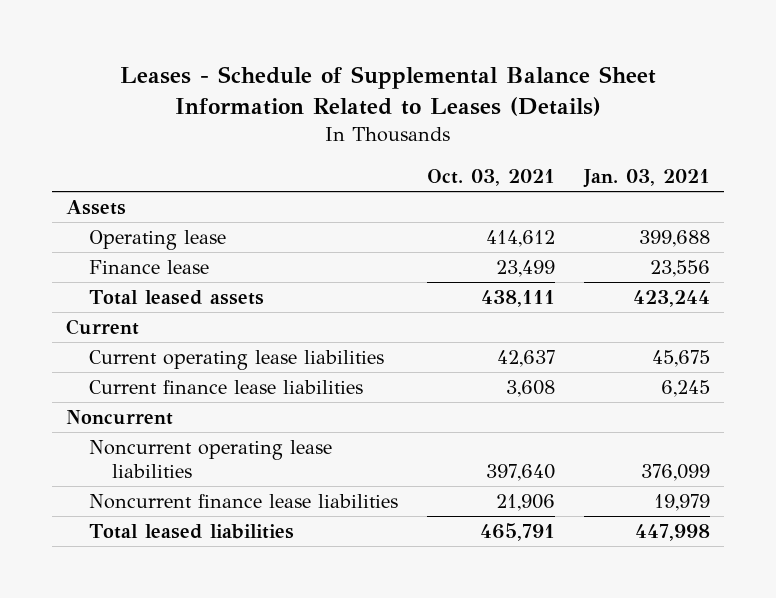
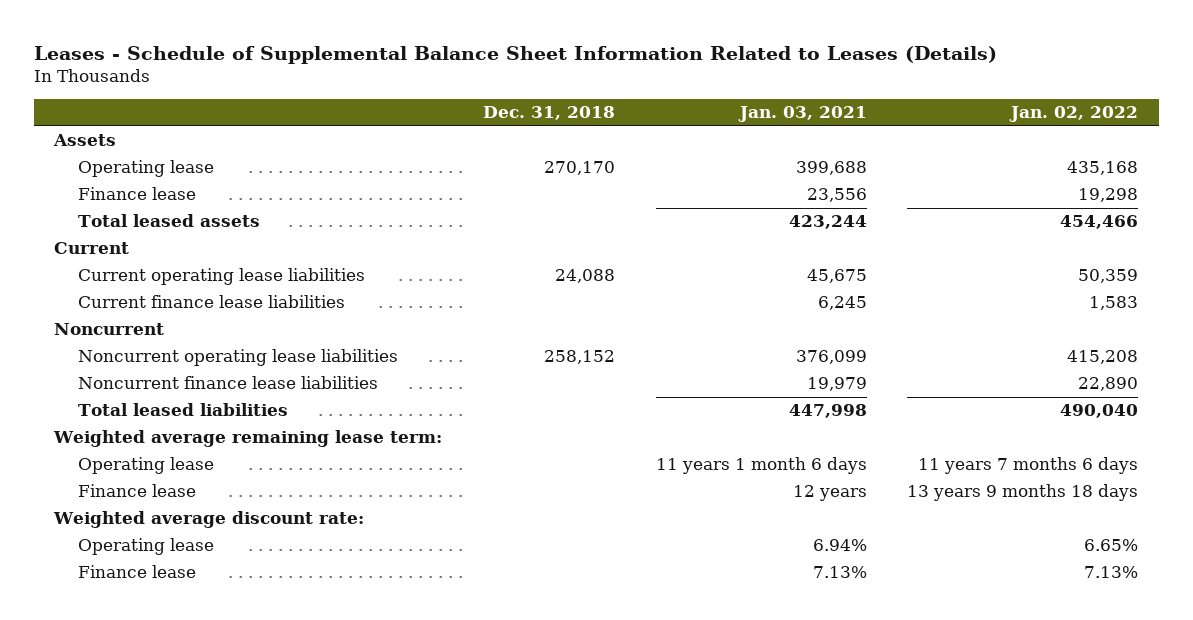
- | Oct. 03, 2021 | Jan. 03, 2021
+ | Dec. 31, 2018 | Jan. 03, 2021 | Jan. 02, 2022
+ Weighted average remaining lease term:
+ Operating lease | | 11 years 1 month 6 days | 11 years 7 months 6 days
+ Finance lease | | 12 years | 13 years 9 months 18 days
+ Weighted average discount rate:
+ Operating lease | | 6.94% | 6.65%
+ Finance lease | | 7.13% | 7.13%

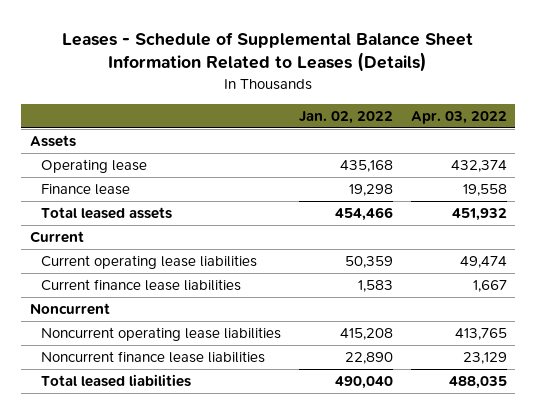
- | Dec. 31, 2018 | Jan. 03, 2021 | Jan. 02, 2022
+ | Jan. 02, 2022 | Apr. 03, 2022
- Weighted average remaining lease term:
- Operating lease | | 11 years 1 month 6 days | 11 years 7 months 6 days
- Finance lease | | 12 years | 13 years 9 months 18 days
- Weighted average discount rate:
- Operating lease | | 6.94% | 6.65%
- Finance lease | | 7.13% | 7.13%

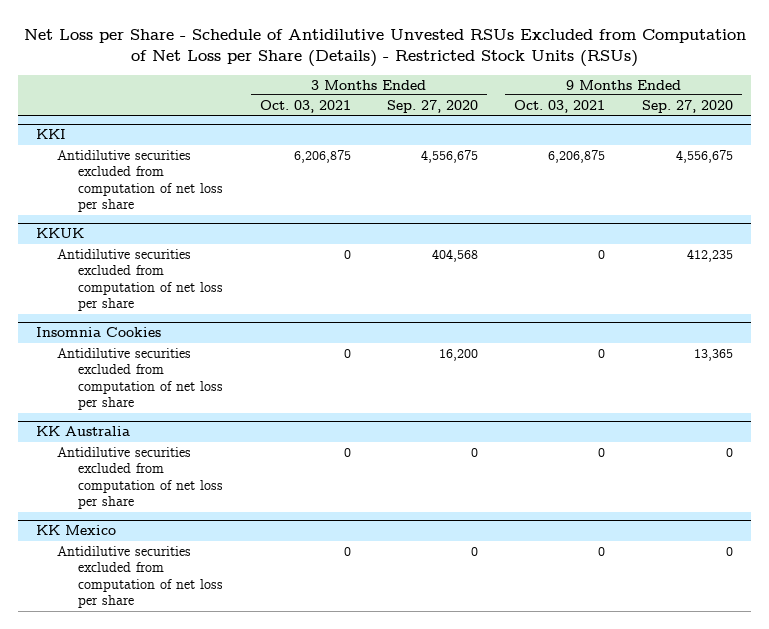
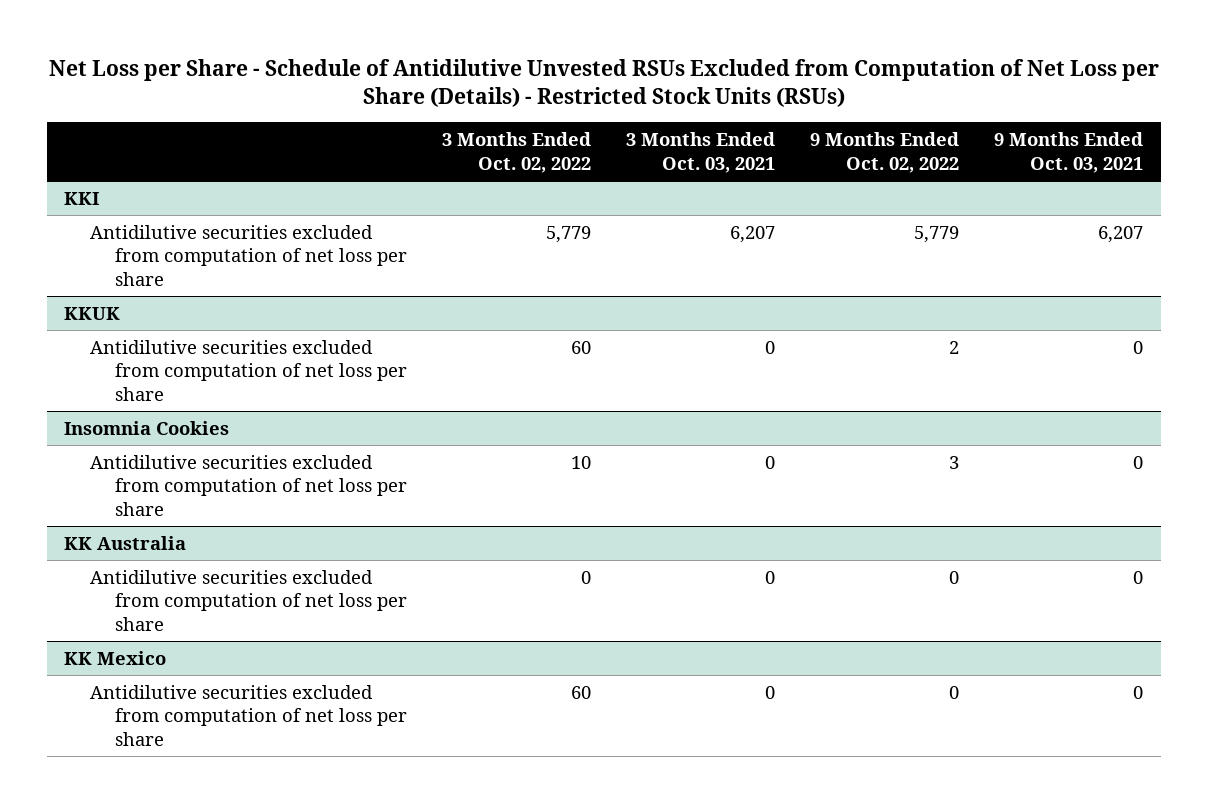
- | 3 Months Ended Oct. 03, 2021 | 3 Months Ended Sep. 27, 2020 | 9 Months Ended Oct. 03, 2021 | 9 Months Ended Sep. 27, 2020
+ | 3 Months Ended Oct. 02, 2022 | 3 Months Ended Oct. 03, 2021 | 9 Months Ended Oct. 02, 2022 | 9 Months Ended Oct. 03, 2021
@ KKI
- Antidilutive securities excluded from computation of net loss per share | 6,206,875 | 4,556,675 | 6,206,875 | 4,556,675
+ Antidilutive securities excluded from computation of net loss per share | 5,779 | 6,207 | 5,779 | 6,207

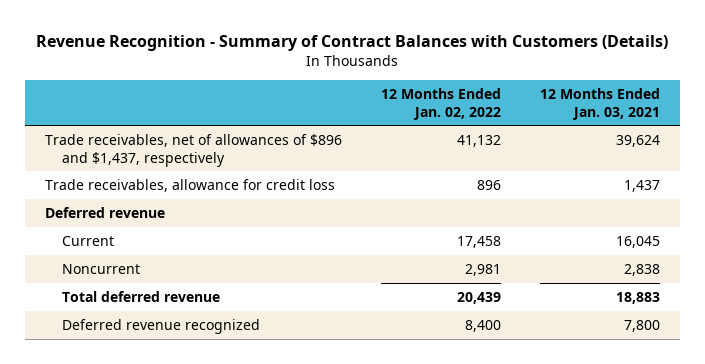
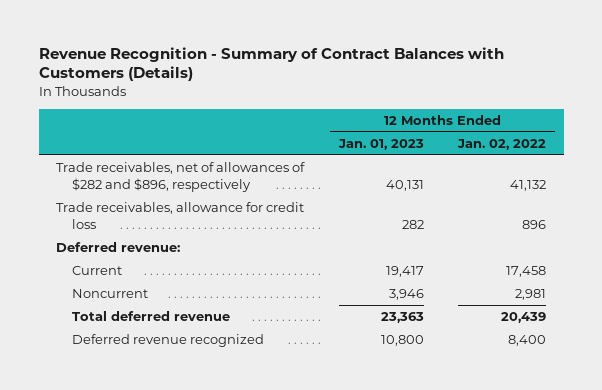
- | 12 Months Ended Jan. 02, 2022 | 12 Months Ended Jan. 03, 2021
+ | 12 Months Ended Jan. 01, 2023 | 12 Months Ended Jan. 02, 2022
- Trade receivables, net of allowances of $896 and $1,437, respectively | 41,132 | 39,624
+ Trade receivables, net of allowances of $282 and $896, respectively | 40,131 | 41,132
- Deferred revenue
+ Deferred revenue:

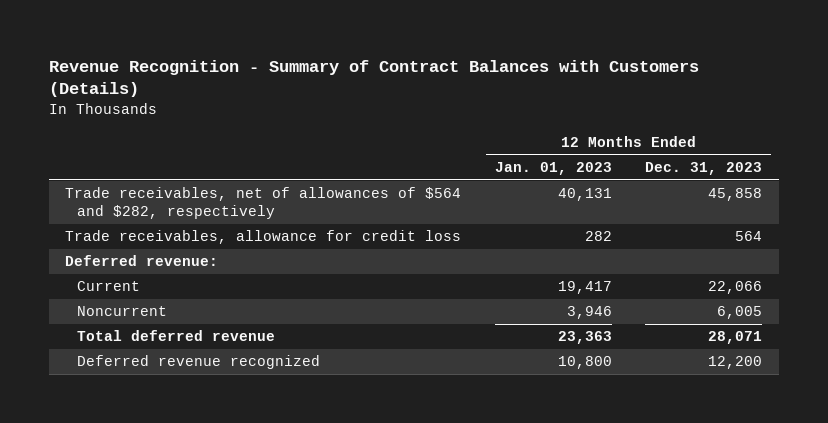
- | 12 Months Ended Jan. 01, 2023 | 12 Months Ended Jan. 02, 2022
+ | 12 Months Ended Jan. 01, 2023 | 12 Months Ended Dec. 31, 2023
- Trade receivables, net of allowances of $282 and $896, respectively | 40,131 | 41,132
+ Trade receivables, net of allowances of $564 and $282, respectively | 40,131 | 45,858

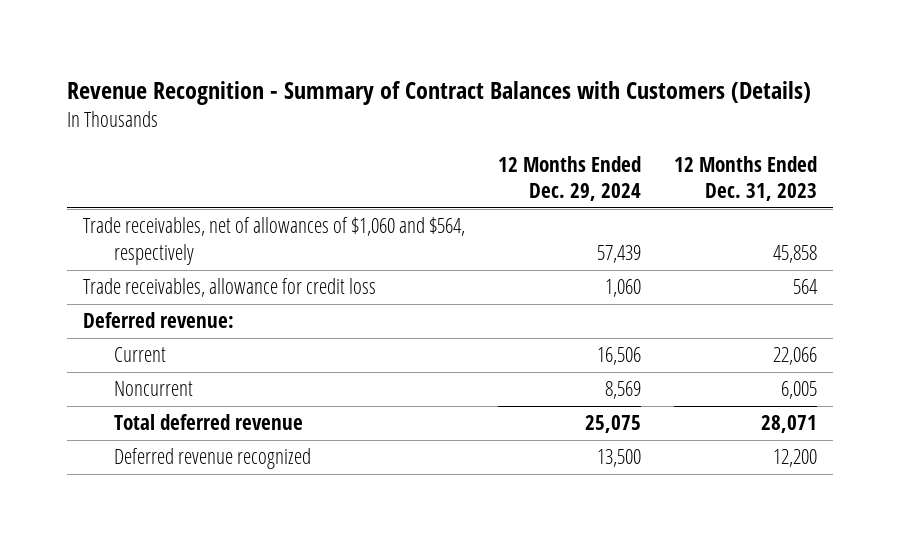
- | 12 Months Ended Jan. 01, 2023 | 12 Months Ended Dec. 31, 2023
+ | 12 Months Ended Dec. 29, 2024 | 12 Months Ended Dec. 31, 2023
- Trade receivables, net of allowances of $564 and $282, respectively | 40,131 | 45,858
+ Trade receivables, net of allowances of $1,060 and $564, respectively | 57,439 | 45,858

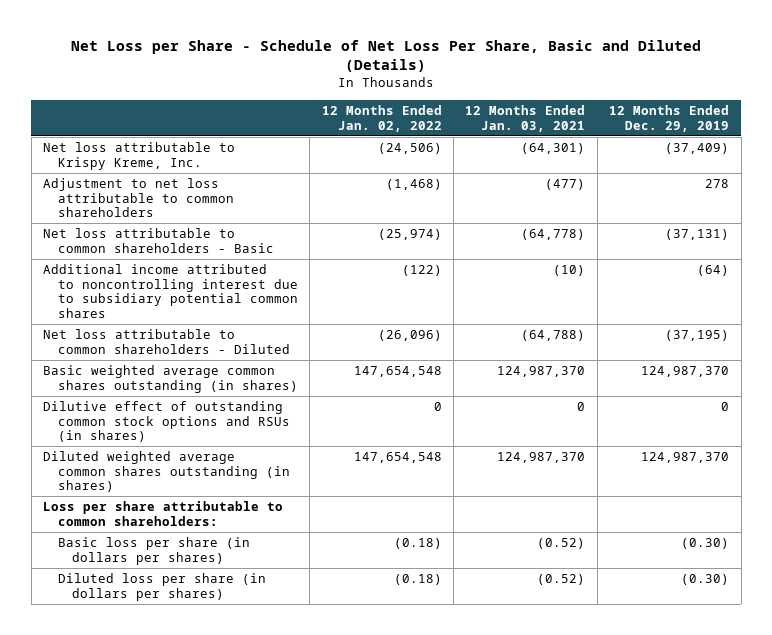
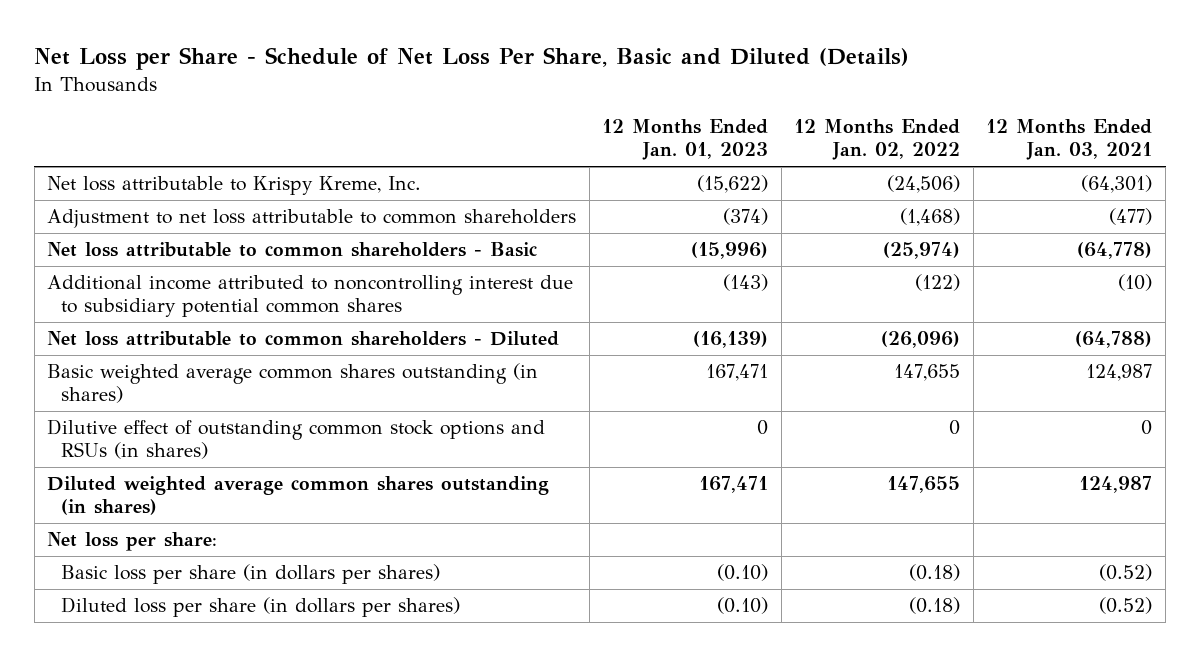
- | 12 Months Ended Jan. 02, 2022 | 12 Months Ended Jan. 03, 2021 | 12 Months Ended Dec. 29, 2019
+ | 12 Months Ended Jan. 01, 2023 | 12 Months Ended Jan. 02, 2022 | 12 Months Ended Jan. 03, 2021
- Basic weighted average common shares outstanding (in shares) | 147,654,548 | 124,987,370 | 124,987,370
+ Basic weighted average common shares outstanding (in shares) | 167,471 | 147,655 | 124,987
- Diluted weighted average common shares outstanding (in shares) | 147,654,548 | 124,987,370 | 124,987,370
- Loss per share attributable to common shareholders:
+ Diluted weighted average common shares outstanding (in shares) | 167,471 | 147,655 | 124,987
+ Net loss per share:

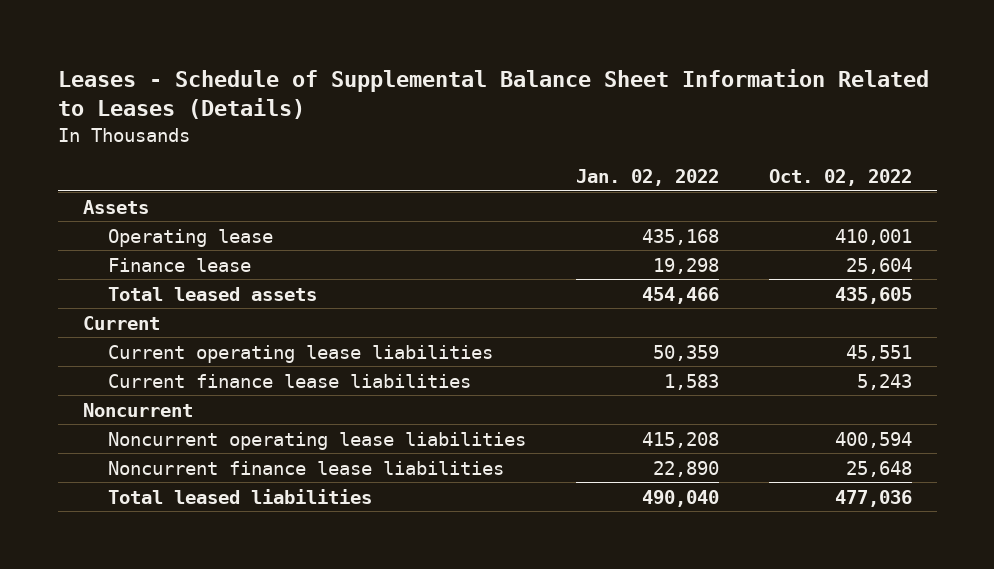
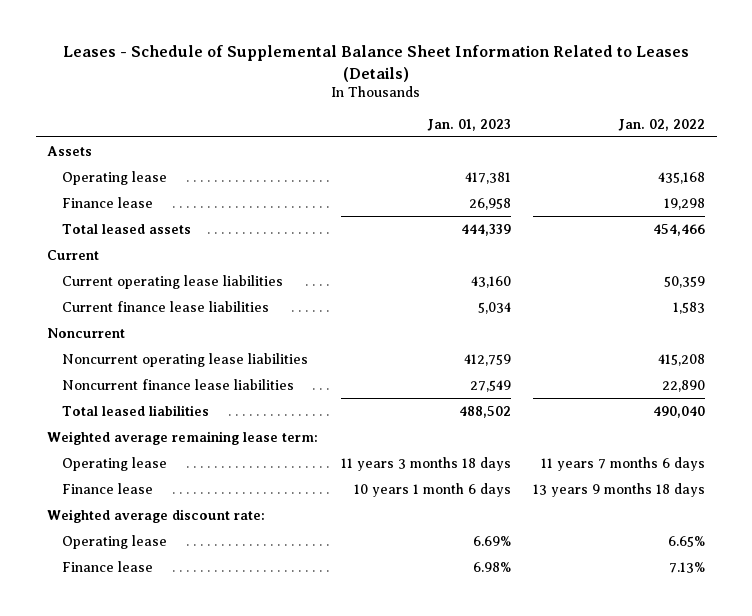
- | Jan. 02, 2022 | Oct. 02, 2022
+ | Jan. 01, 2023 | Jan. 02, 2022
+ Weighted average remaining lease term:
+ Operating lease | 11 years 3 months 18 days | 11 years 7 months 6 days
+ Finance lease | 10 years 1 month 6 days | 13 years 9 months 18 days
+ Weighted average discount rate:
+ Operating lease | 6.69% | 6.65%
+ Finance lease | 6.98% | 7.13%

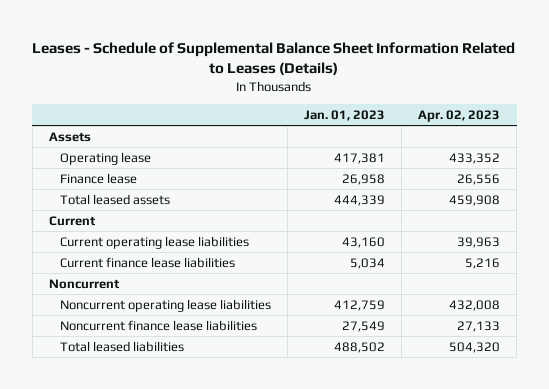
- | Jan. 01, 2023 | Jan. 02, 2022
+ | Jan. 01, 2023 | Apr. 02, 2023
- Weighted average remaining lease term:
- Operating lease | 11 years 3 months 18 days | 11 years 7 months 6 days
- Finance lease | 10 years 1 month 6 days | 13 years 9 months 18 days
- Weighted average discount rate:
- Operating lease | 6.69% | 6.65%
- Finance lease | 6.98% | 7.13%

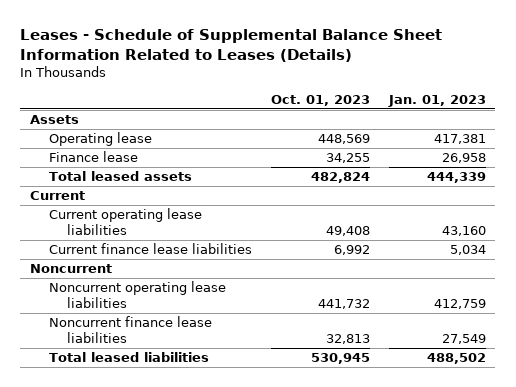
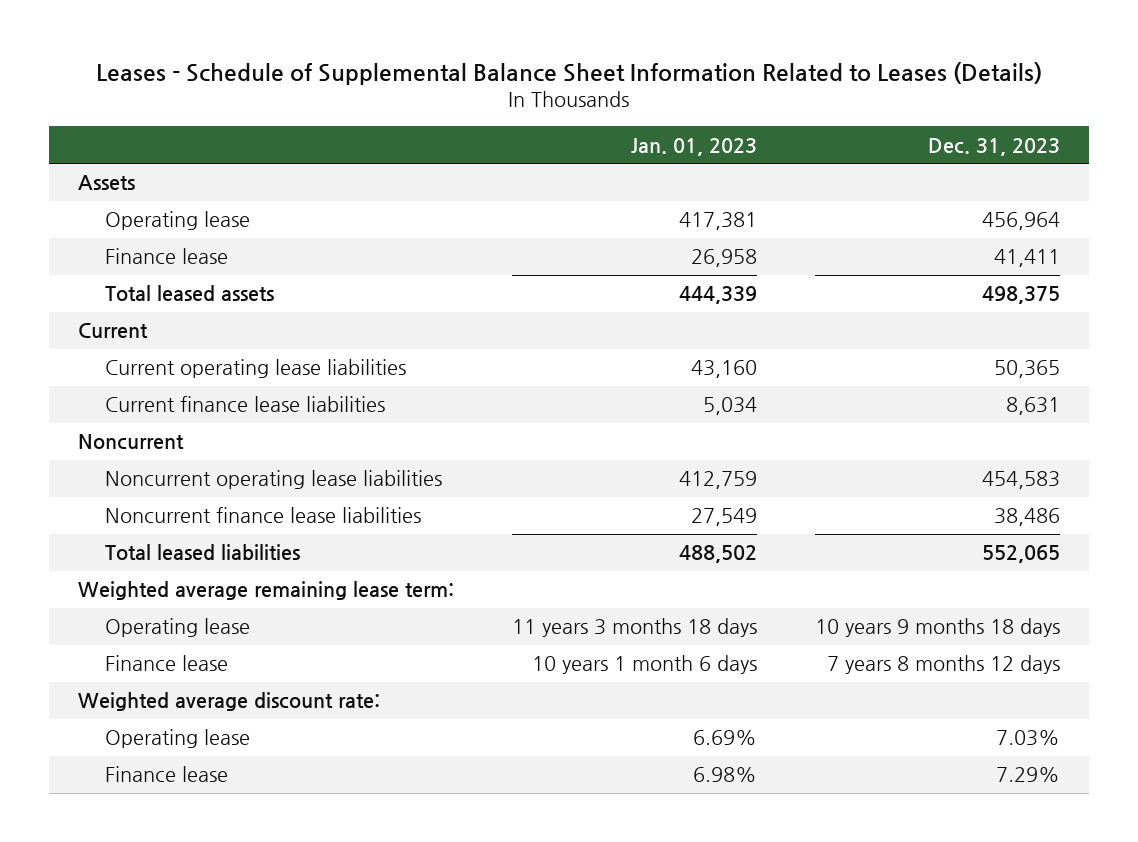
- | Oct. 01, 2023 | Jan. 01, 2023
+ | Jan. 01, 2023 | Dec. 31, 2023
+ Weighted average remaining lease term:
+ Operating lease | 11 years 3 months 18 days | 10 years 9 months 18 days
+ Finance lease | 10 years 1 month 6 days | 7 years 8 months 12 days
+ Weighted average discount rate:
+ Operating lease | 6.69% | 7.03%
+ Finance lease | 6.98% | 7.29%

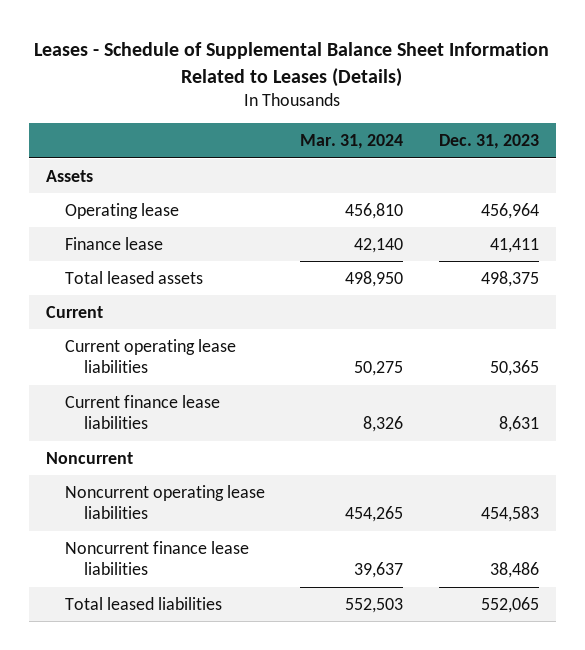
- | Jan. 01, 2023 | Dec. 31, 2023
+ | Mar. 31, 2024 | Dec. 31, 2023
- Weighted average remaining lease term:
- Operating lease | 11 years 3 months 18 days | 10 years 9 months 18 days
- Finance lease | 10 years 1 month 6 days | 7 years 8 months 12 days
- Weighted average discount rate:
- Operating lease | 6.69% | 7.03%
- Finance lease | 6.98% | 7.29%

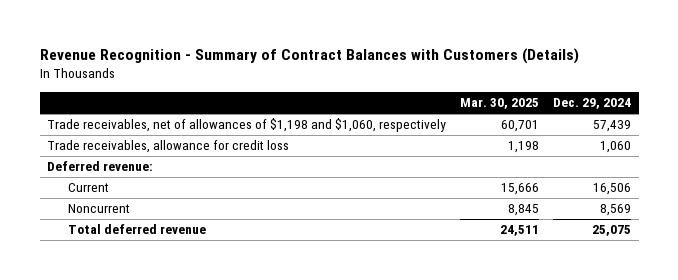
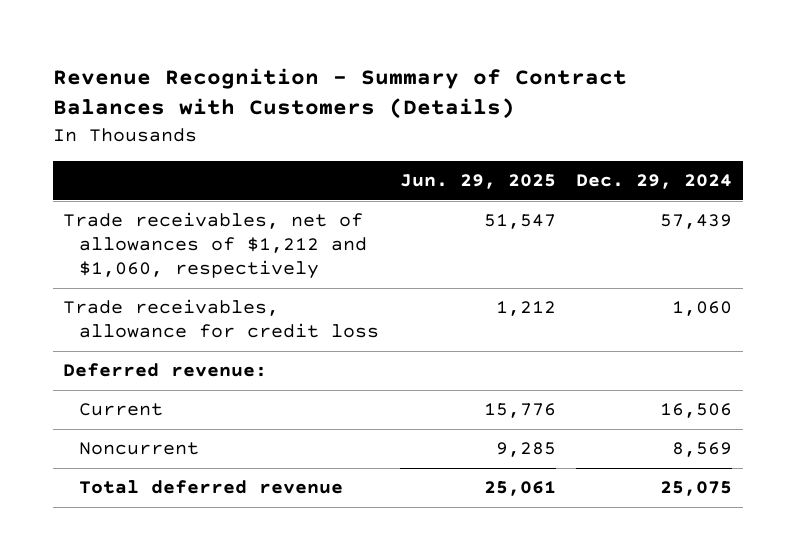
- | Mar. 30, 2025 | Dec. 29, 2024
+ | Jun. 29, 2025 | Dec. 29, 2024
- Trade receivables, net of allowances of $1,198 and $1,060, respectively | 60,701 | 57,439
+ Trade receivables, net of allowances of $1,212 and $1,060, respectively | 51,547 | 57,439

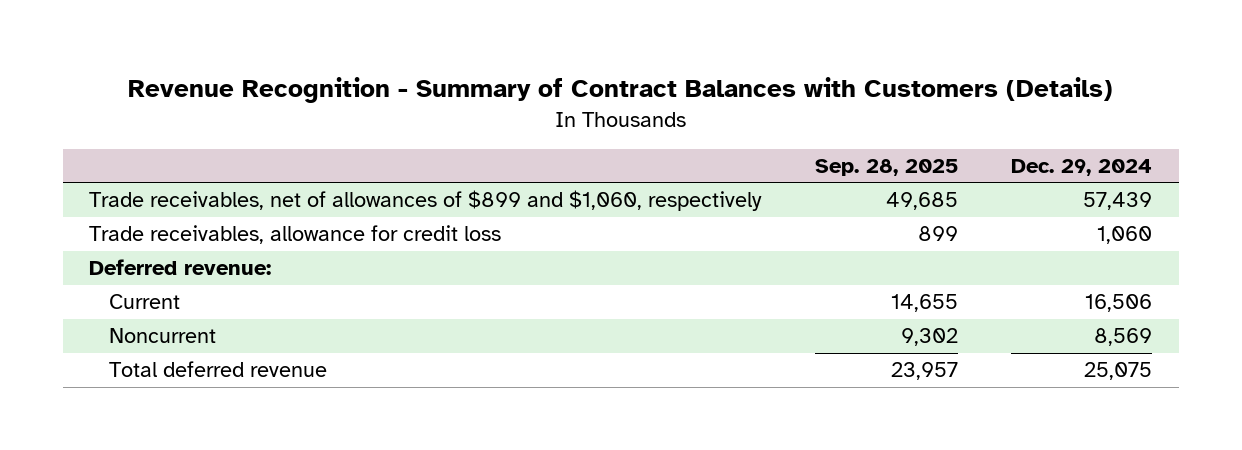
- | Jun. 29, 2025 | Dec. 29, 2024
+ | Sep. 28, 2025 | Dec. 29, 2024
- Trade receivables, net of allowances of $1,212 and $1,060, respectively | 51,547 | 57,439
+ Trade receivables, net of allowances of $899 and $1,060, respectively | 49,685 | 57,439

